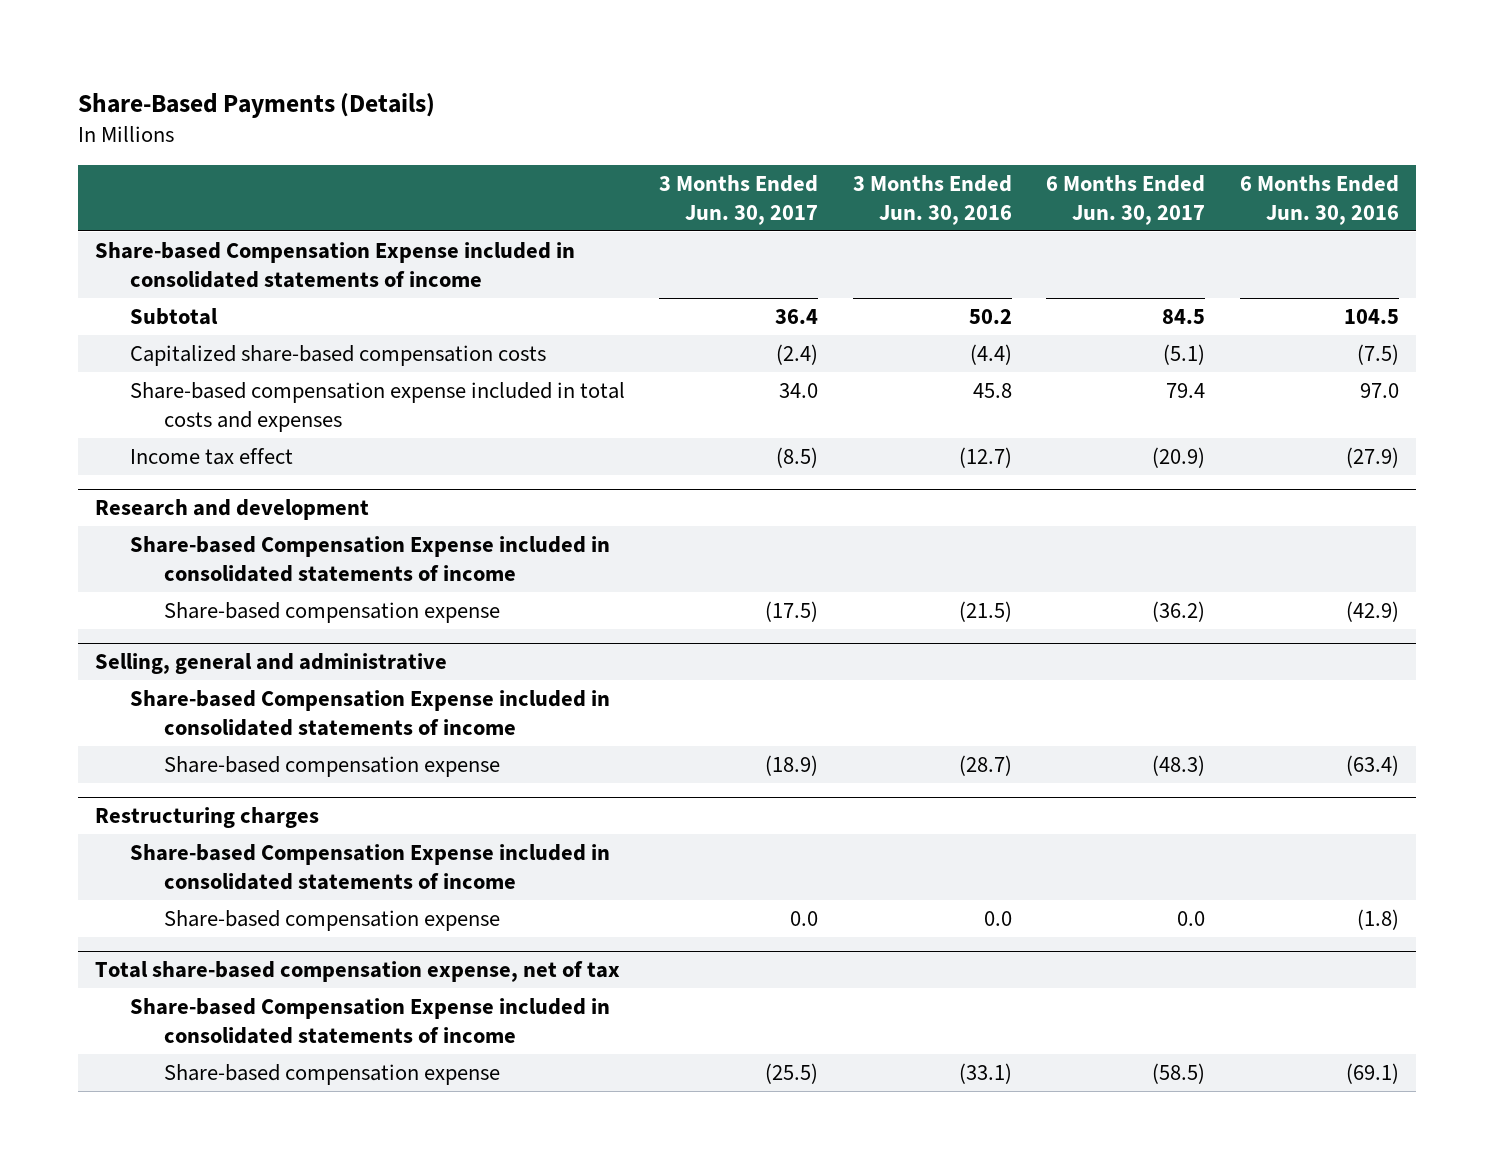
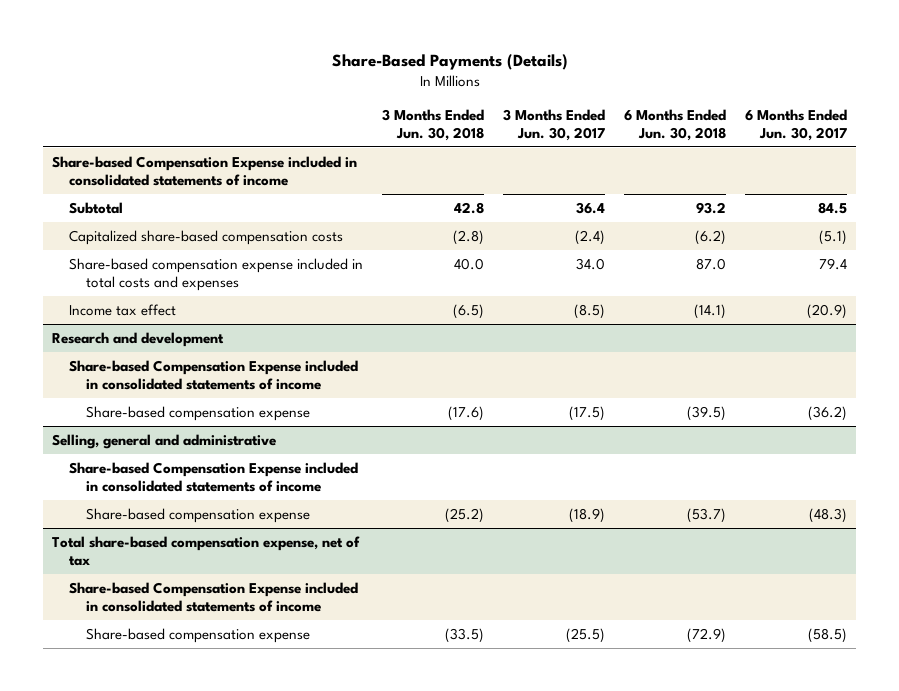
- | 3 Months Ended Jun. 30, 2017 | 3 Months Ended Jun. 30, 2016 | 6 Months Ended Jun. 30, 2017 | 6 Months Ended Jun. 30, 2016
+ | 3 Months Ended Jun. 30, 2018 | 3 Months Ended Jun. 30, 2017 | 6 Months Ended Jun. 30, 2018 | 6 Months Ended Jun. 30, 2017
- Restructuring charges
- Share-based Compensation Expense included in consolidated statements of income
- Share-based compensation expense | 0.0 | 0.0 | 0.0 | (1.8)

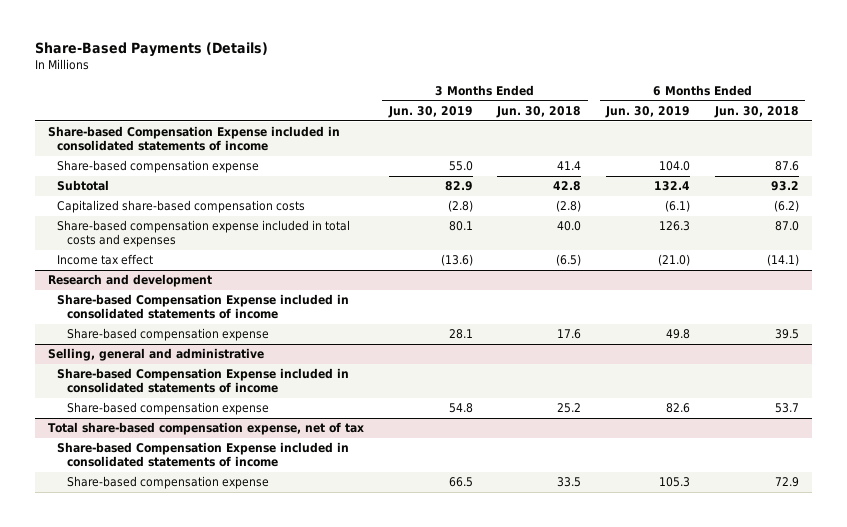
- | 3 Months Ended Jun. 30, 2018 | 3 Months Ended Jun. 30, 2017 | 6 Months Ended Jun. 30, 2018 | 6 Months Ended Jun. 30, 2017
+ | 3 Months Ended Jun. 30, 2019 | 3 Months Ended Jun. 30, 2018 | 6 Months Ended Jun. 30, 2019 | 6 Months Ended Jun. 30, 2018
+ Share-based compensation expense | 55.0 | 41.4 | 104.0 | 87.6
@ Research and development
- Share-based compensation expense | (17.6) | (17.5) | (39.5) | (36.2)
+ Share-based compensation expense | 28.1 | 17.6 | 49.8 | 39.5
@ Selling, general and administrative
- Share-based compensation expense | (25.2) | (18.9) | (53.7) | (48.3)
+ Share-based compensation expense | 54.8 | 25.2 | 82.6 | 53.7
@ Total share-based compensation expense, net of tax
- Share-based compensation expense | (33.5) | (25.5) | (72.9) | (58.5)
+ Share-based compensation expense | 66.5 | 33.5 | 105.3 | 72.9

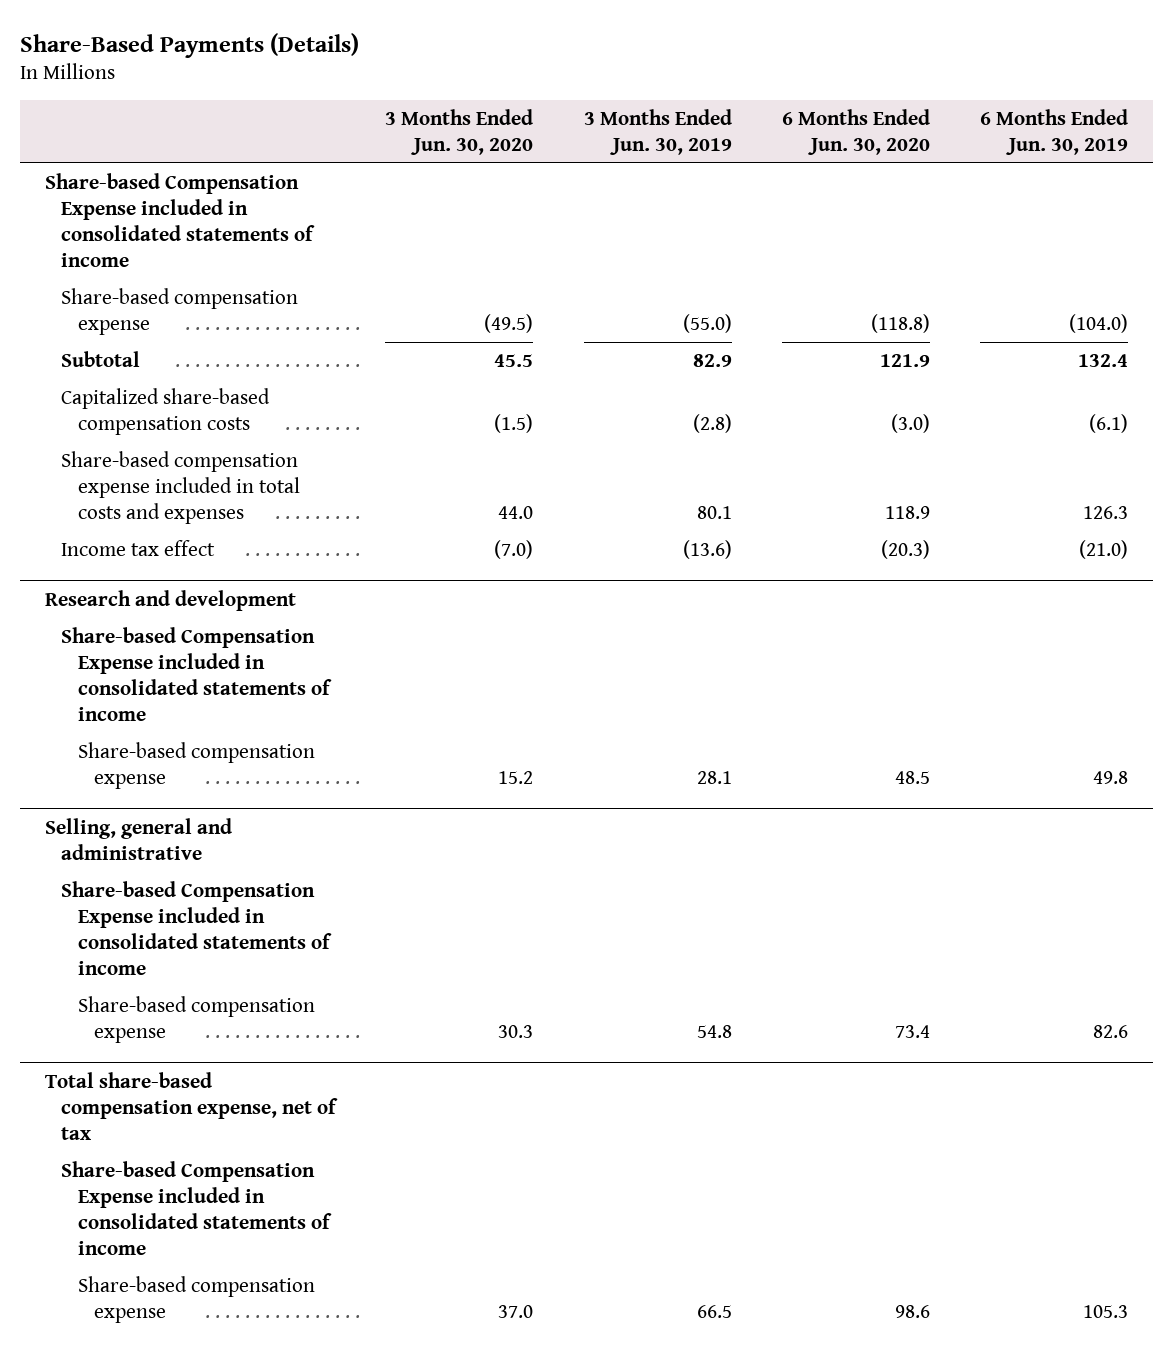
- | 3 Months Ended Jun. 30, 2019 | 3 Months Ended Jun. 30, 2018 | 6 Months Ended Jun. 30, 2019 | 6 Months Ended Jun. 30, 2018
+ | 3 Months Ended Jun. 30, 2020 | 3 Months Ended Jun. 30, 2019 | 6 Months Ended Jun. 30, 2020 | 6 Months Ended Jun. 30, 2019
- Share-based compensation expense | 55.0 | 41.4 | 104.0 | 87.6
+ Share-based compensation expense | (49.5) | (55.0) | (118.8) | (104.0)

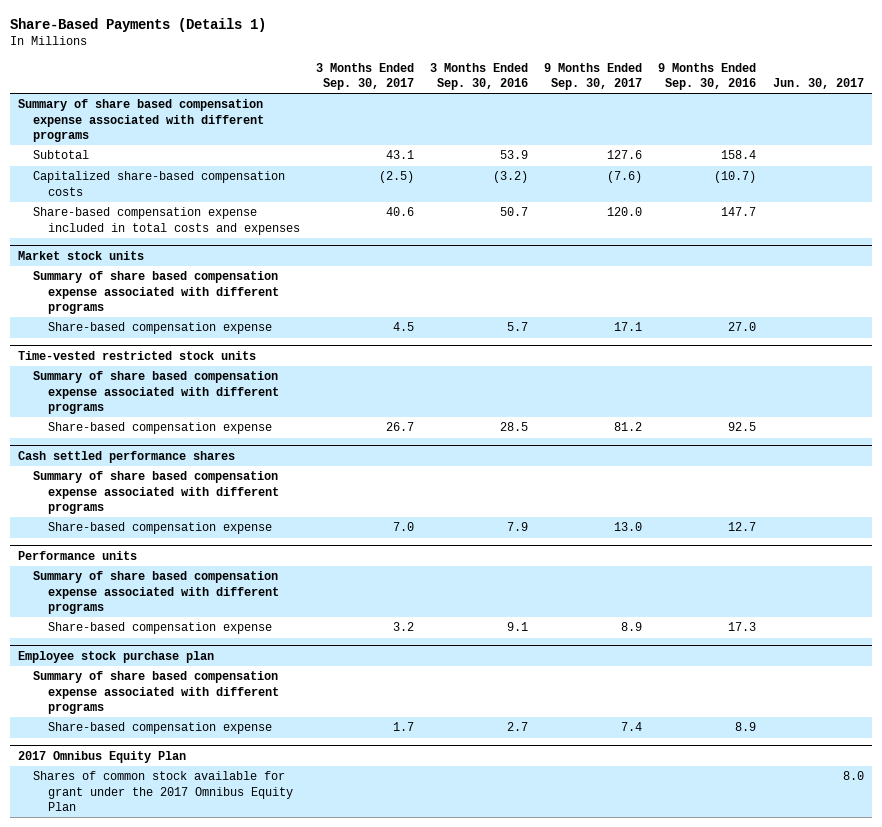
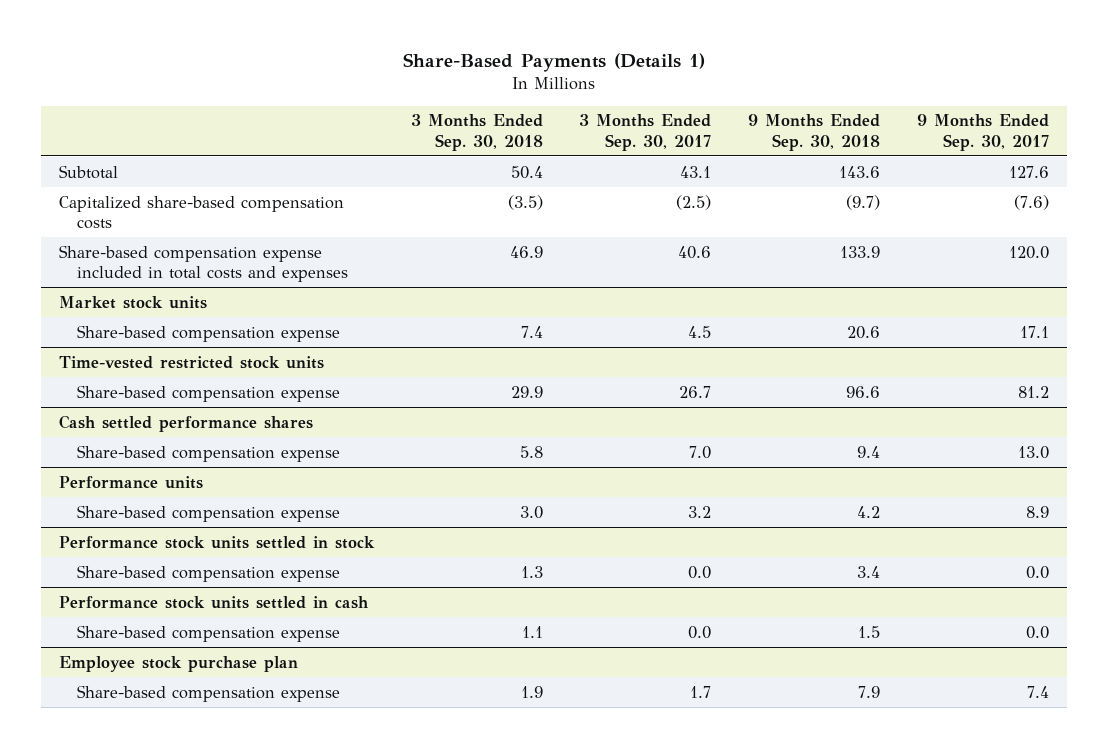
- | 3 Months Ended Sep. 30, 2017 | 3 Months Ended Sep. 30, 2016 | 9 Months Ended Sep. 30, 2017 | 9 Months Ended Sep. 30, 2016 | Jun. 30, 2017
+ | 3 Months Ended Sep. 30, 2018 | 3 Months Ended Sep. 30, 2017 | 9 Months Ended Sep. 30, 2018 | 9 Months Ended Sep. 30, 2017
- Summary of share based compensation expense associated with different programs
@ Market stock units
- Summary of share based compensation expense associated with different programs
@ Time-vested restricted stock units
- Summary of share based compensation expense associated with different programs
@ Cash settled performance shares
- Summary of share based compensation expense associated with different programs
@ Performance units
- Summary of share based compensation expense associated with different programs
+ Performance stock units settled in stock
+ Share-based compensation expense | 1.3 | 0.0 | 3.4 | 0.0
+ Performance stock units settled in cash
+ Share-based compensation expense | 1.1 | 0.0 | 1.5 | 0.0
@ Employee stock purchase plan
- Summary of share based compensation expense associated with different programs
- 2017 Omnibus Equity Plan
- Shares of common stock available for grant under the 2017 Omnibus Equity Plan | | | | | 8.0

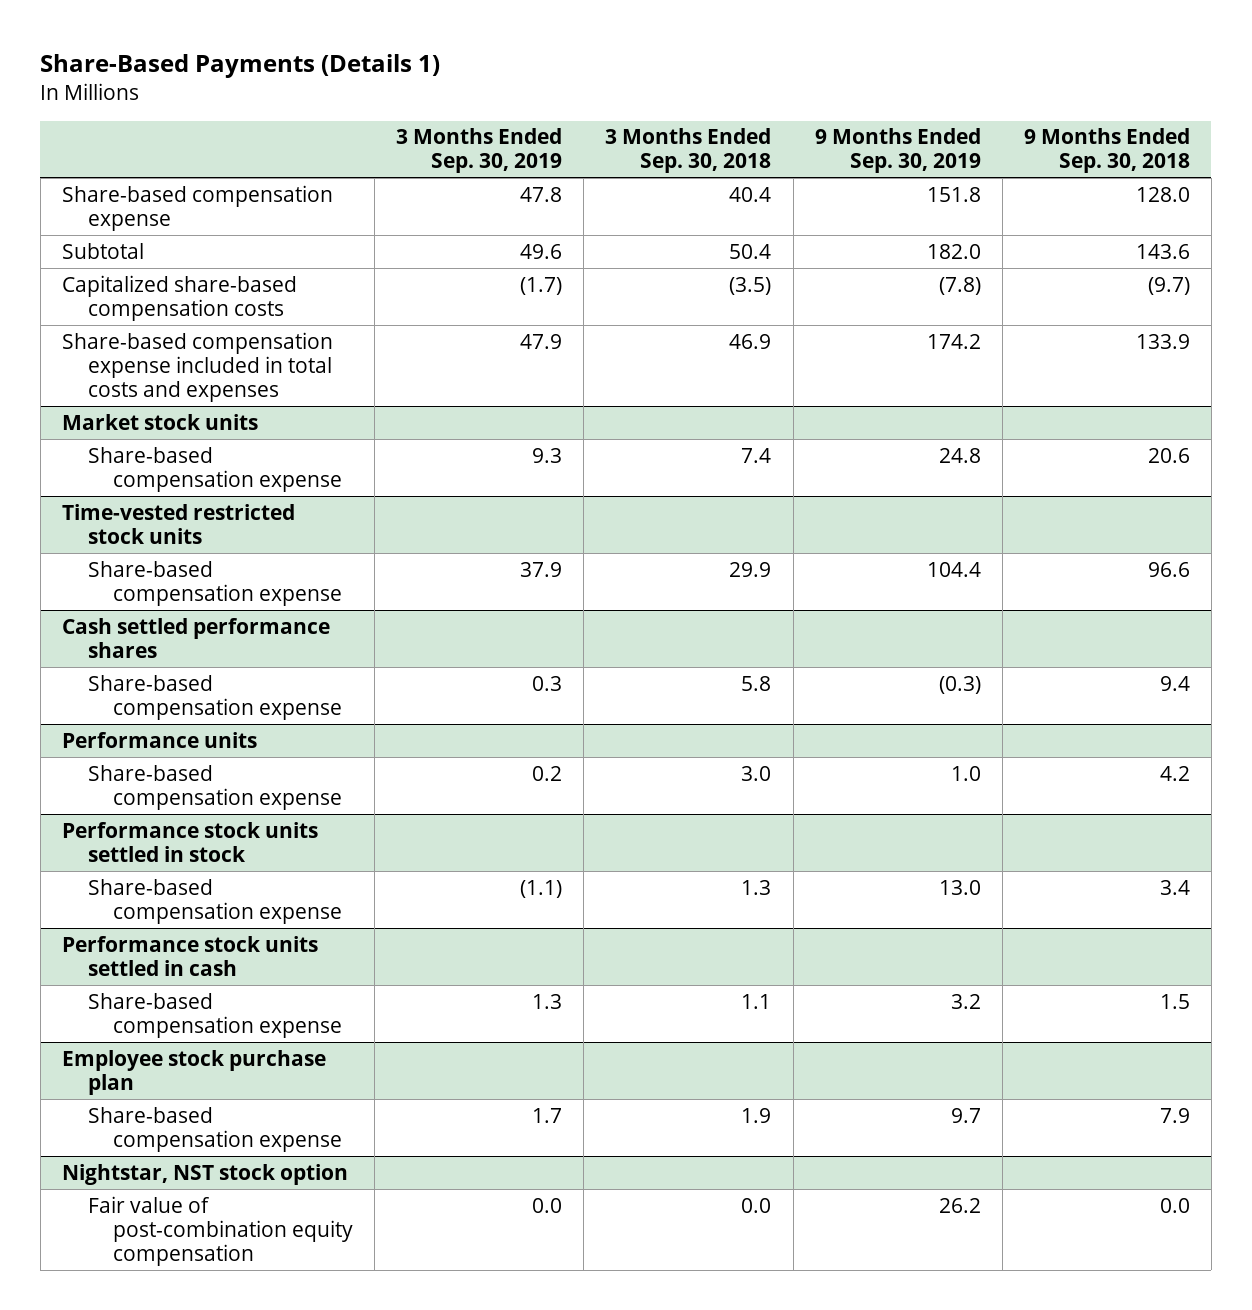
- | 3 Months Ended Sep. 30, 2018 | 3 Months Ended Sep. 30, 2017 | 9 Months Ended Sep. 30, 2018 | 9 Months Ended Sep. 30, 2017
+ | 3 Months Ended Sep. 30, 2019 | 3 Months Ended Sep. 30, 2018 | 9 Months Ended Sep. 30, 2019 | 9 Months Ended Sep. 30, 2018
+ Share-based compensation expense | 47.8 | 40.4 | 151.8 | 128.0
+ Nightstar, NST stock option
+ Fair value of post-combination equity compensation | 0.0 | 0.0 | 26.2 | 0.0

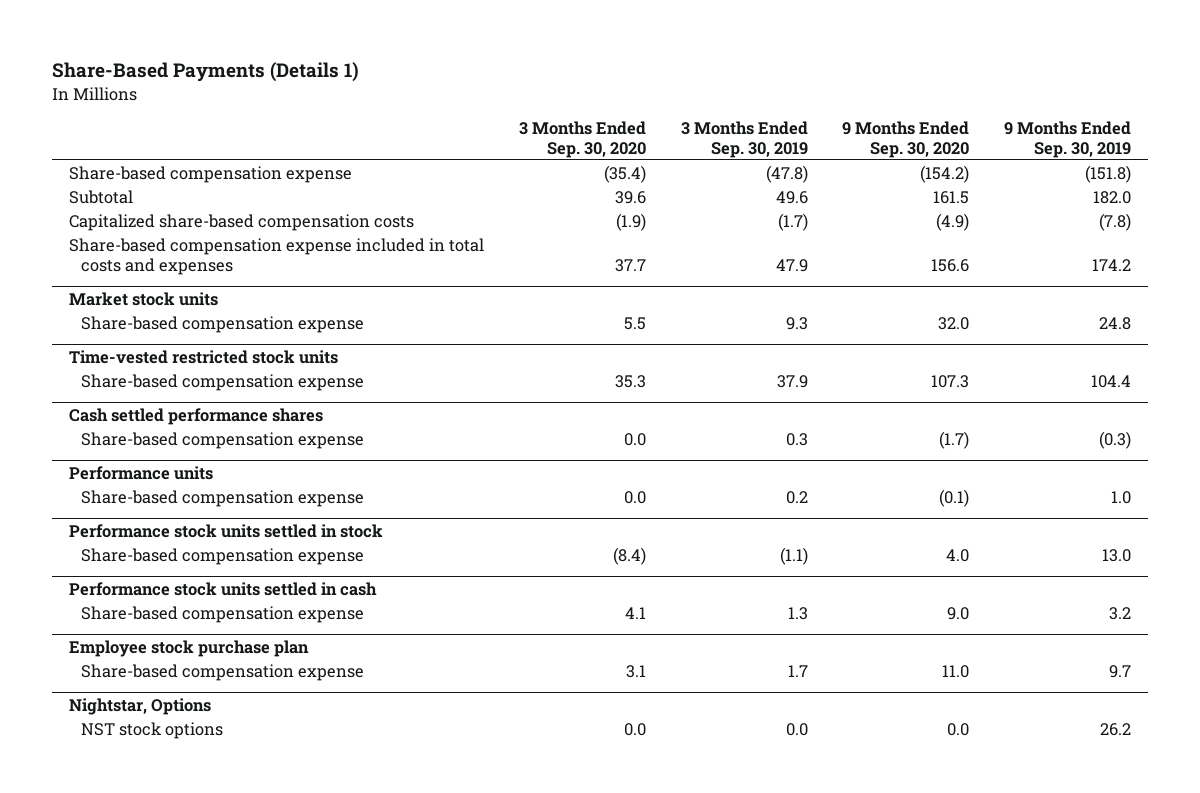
- | 3 Months Ended Sep. 30, 2019 | 3 Months Ended Sep. 30, 2018 | 9 Months Ended Sep. 30, 2019 | 9 Months Ended Sep. 30, 2018
+ | 3 Months Ended Sep. 30, 2020 | 3 Months Ended Sep. 30, 2019 | 9 Months Ended Sep. 30, 2020 | 9 Months Ended Sep. 30, 2019
- Share-based compensation expense | 47.8 | 40.4 | 151.8 | 128.0
+ Share-based compensation expense | (35.4) | (47.8) | (154.2) | (151.8)
- Nightstar, NST stock option
- Fair value of post-combination equity compensation | 0.0 | 0.0 | 26.2 | 0.0
+ Nightstar, Options
+ NST stock options | 0.0 | 0.0 | 0.0 | 26.2

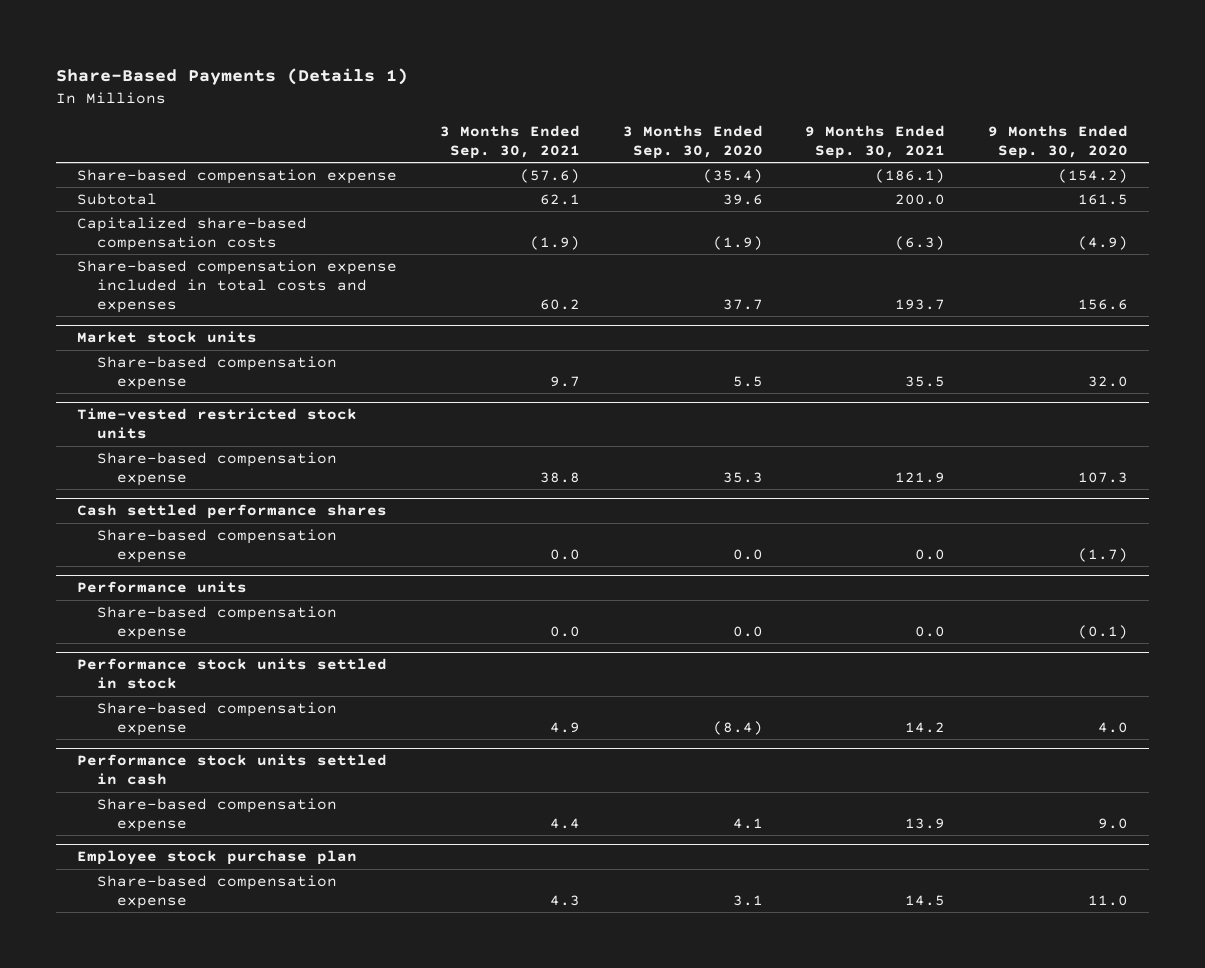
- | 3 Months Ended Sep. 30, 2020 | 3 Months Ended Sep. 30, 2019 | 9 Months Ended Sep. 30, 2020 | 9 Months Ended Sep. 30, 2019
+ | 3 Months Ended Sep. 30, 2021 | 3 Months Ended Sep. 30, 2020 | 9 Months Ended Sep. 30, 2021 | 9 Months Ended Sep. 30, 2020
- Nightstar, Options
- NST stock options | 0.0 | 0.0 | 0.0 | 26.2

